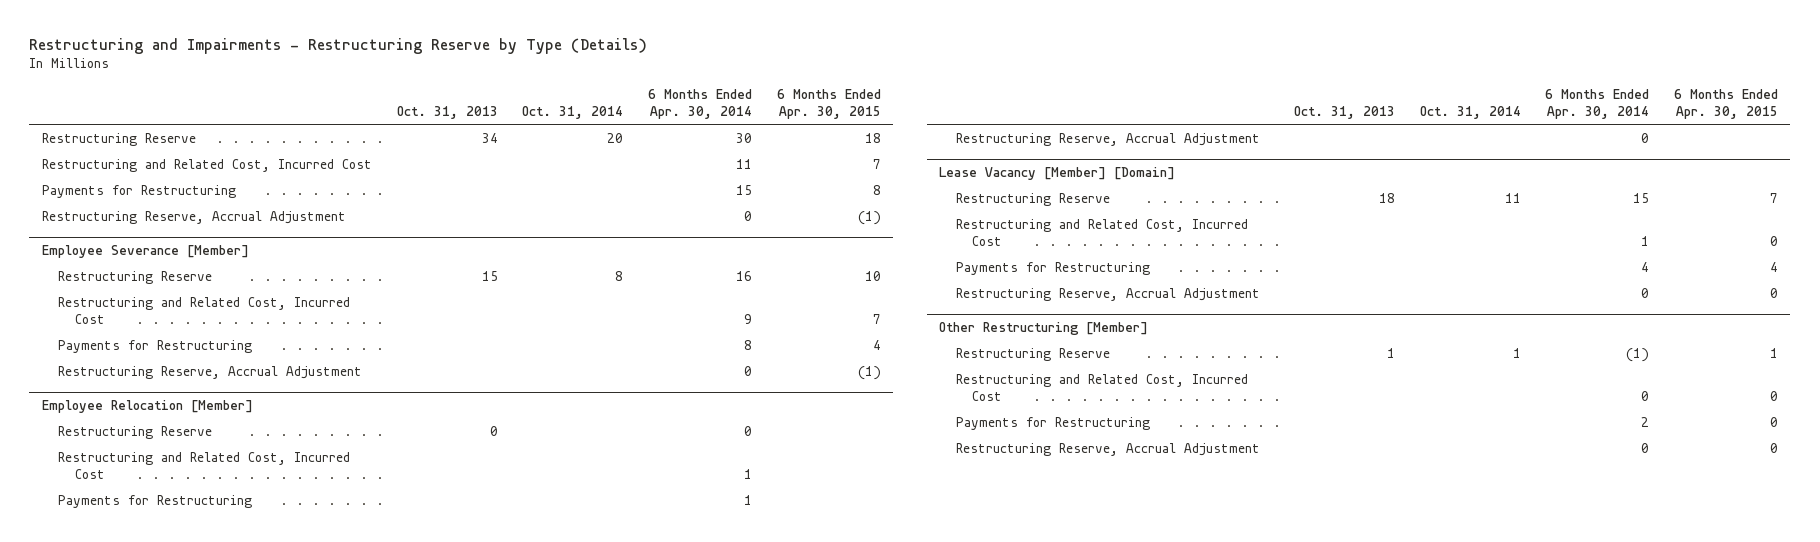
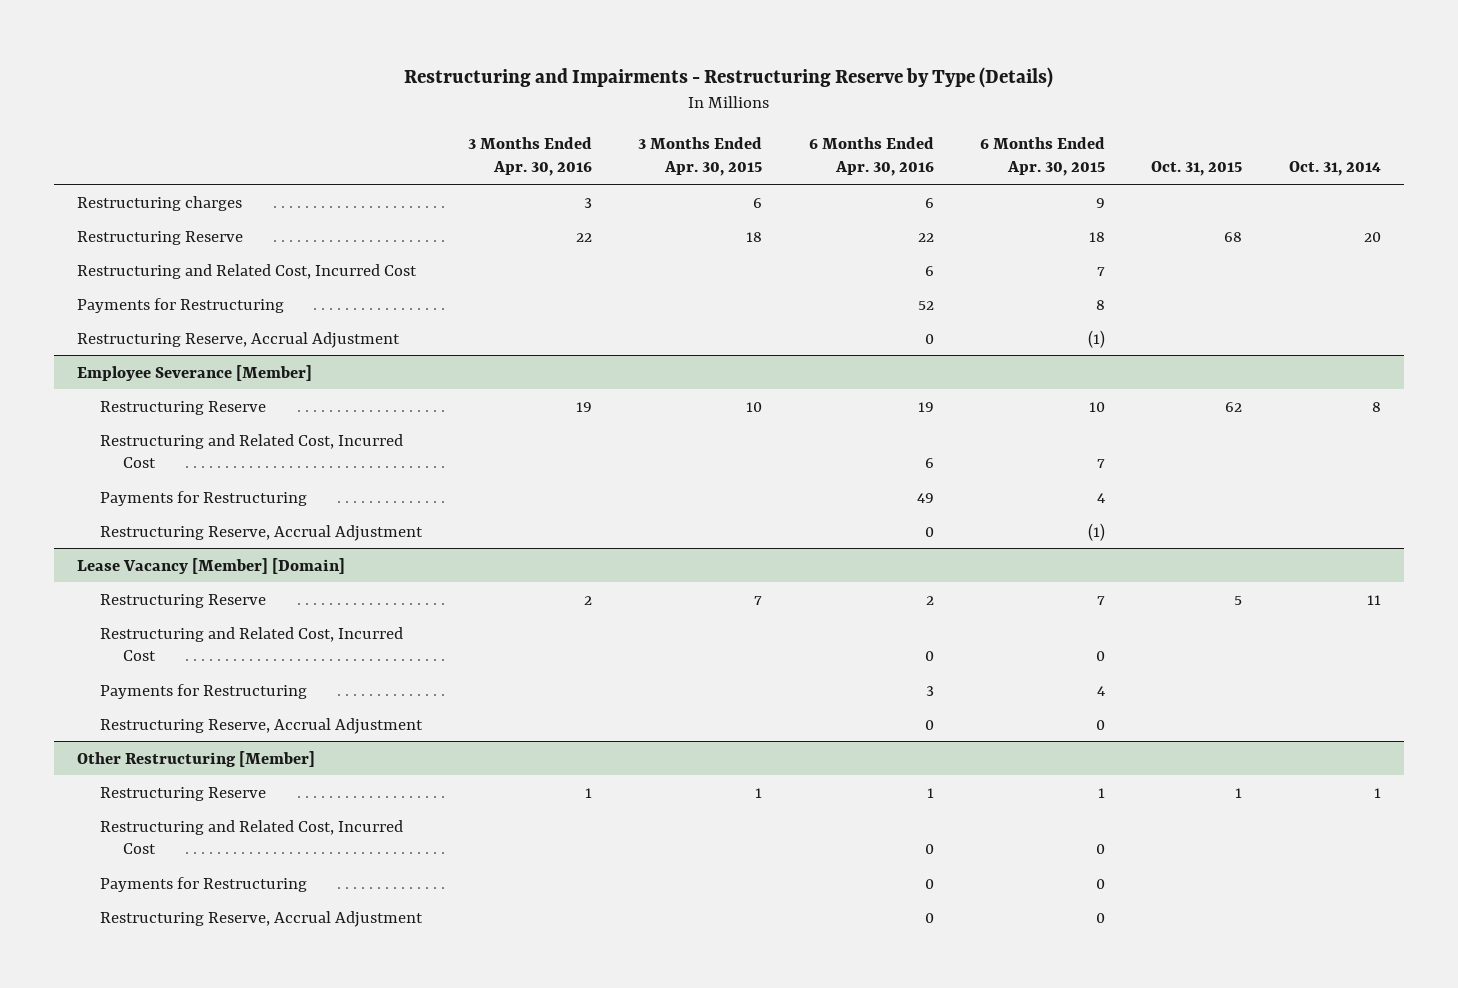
- | Oct. 31, 2013 | Oct. 31, 2014 | 6 Months Ended Apr. 30, 2014 | 6 Months Ended Apr. 30, 2015
+ | 3 Months Ended Apr. 30, 2016 | 3 Months Ended Apr. 30, 2015 | 6 Months Ended Apr. 30, 2016 | 6 Months Ended Apr. 30, 2015 | Oct. 31, 2015 | Oct. 31, 2014
+ Restructuring charges | 3 | 6 | 6 | 9 | |
- Employee Relocation [Member]
- Restructuring Reserve | 0 | | 0 |
- Restructuring and Related Cost, Incurred Cost | | | 1 |
- Payments for Restructuring | | | 1 |
- Restructuring Reserve, Accrual Adjustment | | | 0 |

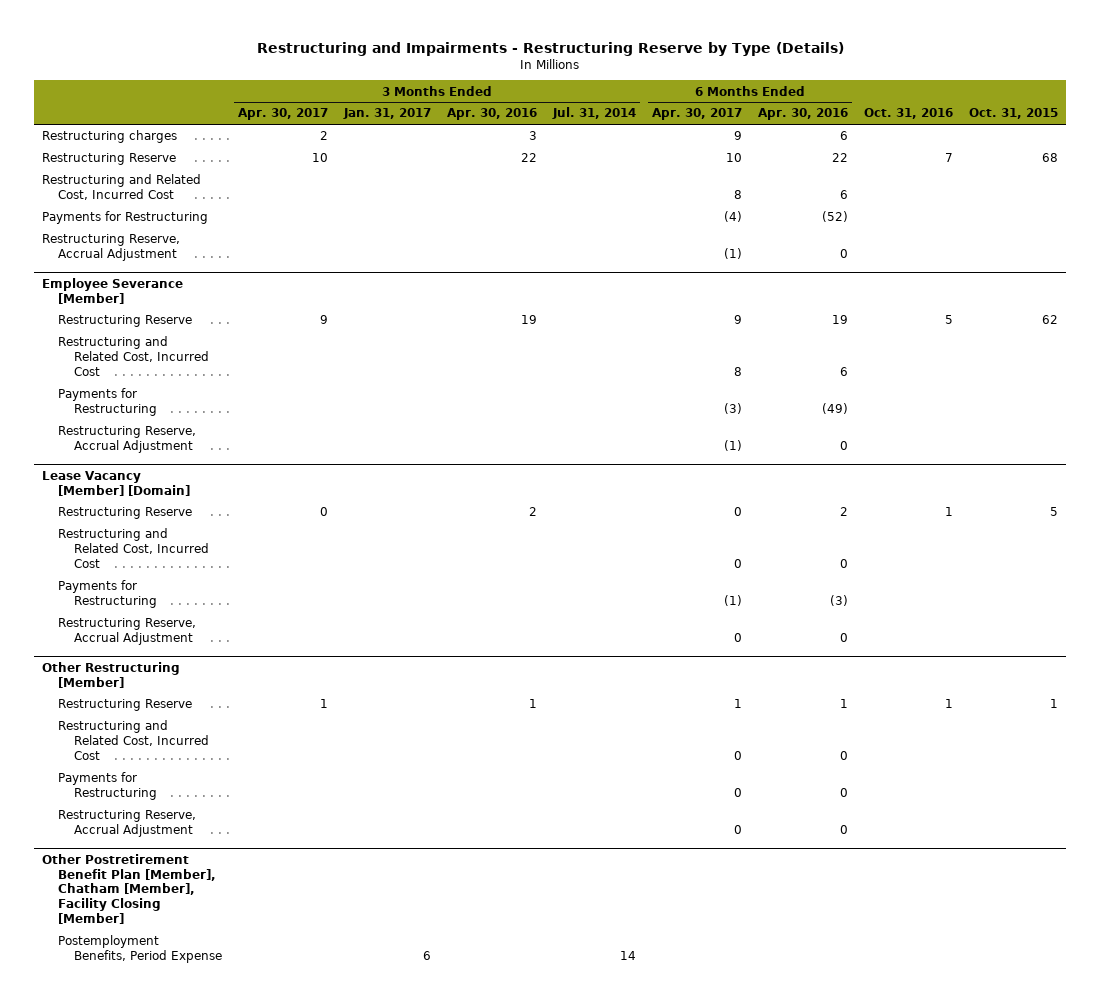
- | 3 Months Ended Apr. 30, 2016 | 3 Months Ended Apr. 30, 2015 | 6 Months Ended Apr. 30, 2016 | 6 Months Ended Apr. 30, 2015 | Oct. 31, 2015 | Oct. 31, 2014
+ | 3 Months Ended Apr. 30, 2017 | 3 Months Ended Jan. 31, 2017 | 3 Months Ended Apr. 30, 2016 | 3 Months Ended Jul. 31, 2014 | 6 Months Ended Apr. 30, 2017 | 6 Months Ended Apr. 30, 2016 | Oct. 31, 2016 | Oct. 31, 2015
- Payments for Restructuring | | | 52 | 8 | |
+ Payments for Restructuring | | | | | (4) | (52) | |
@ Employee Severance [Member]
- Payments for Restructuring | | | 49 | 4 | |
+ Payments for Restructuring | | | | | (3) | (49) | |
@ Lease Vacancy [Member] [Domain]
- Payments for Restructuring | | | 3 | 4 | |
+ Payments for Restructuring | | | | | (1) | (3) | |
+ Other Postretirement Benefit Plan [Member], Chatham [Member], Facility Closing [Member]
+ Postemployment Benefits, Period Expense | | 6 | | 14 | | | |

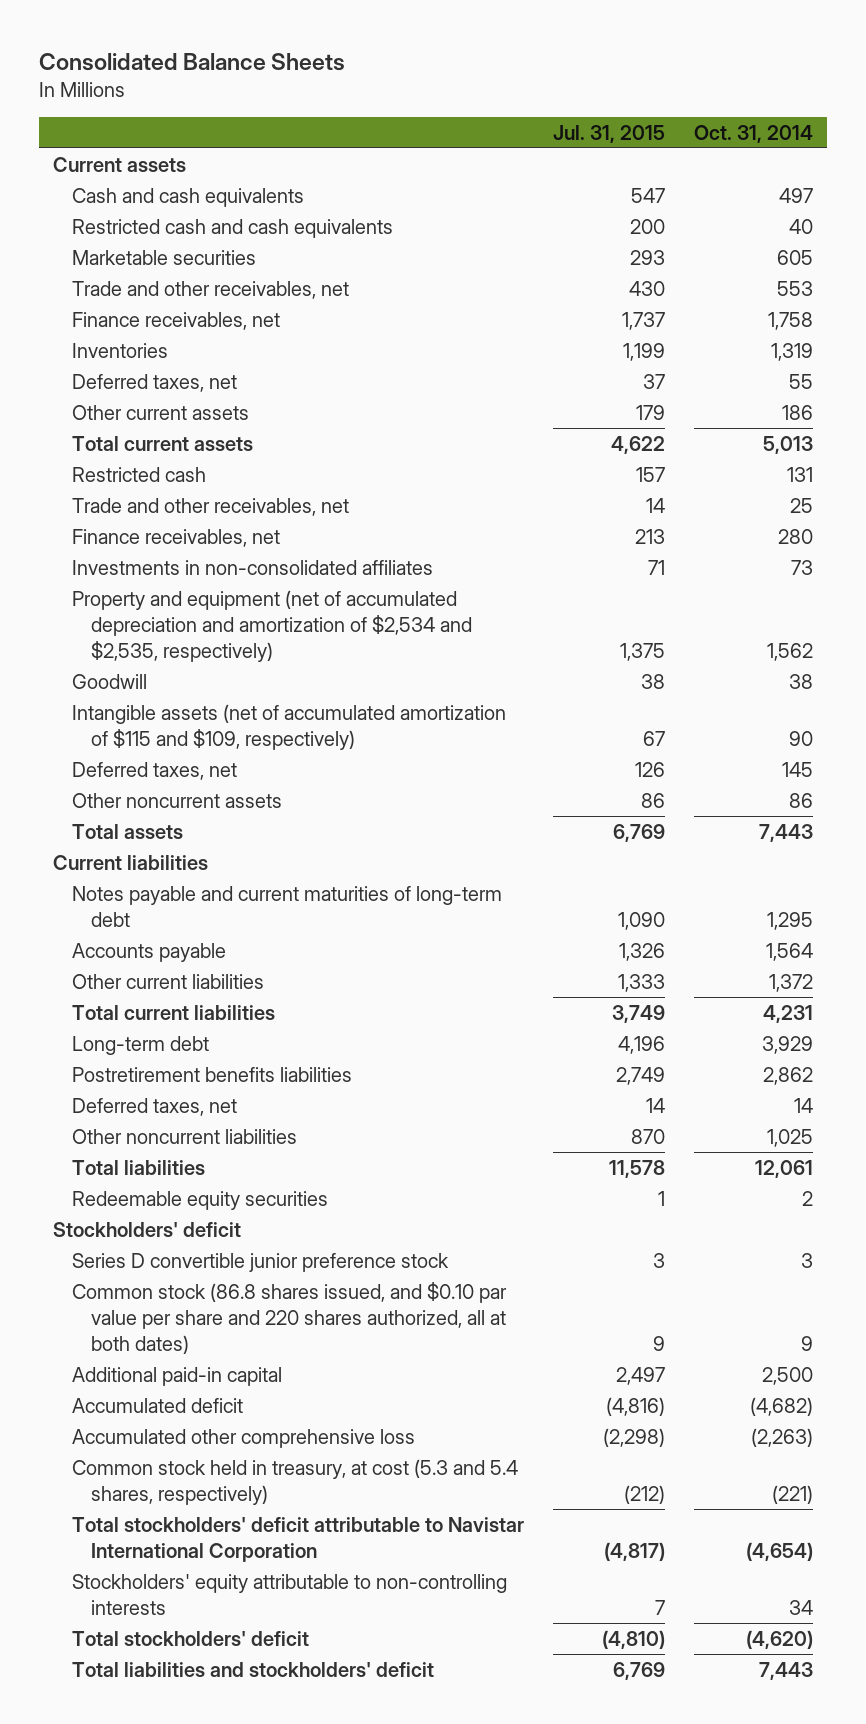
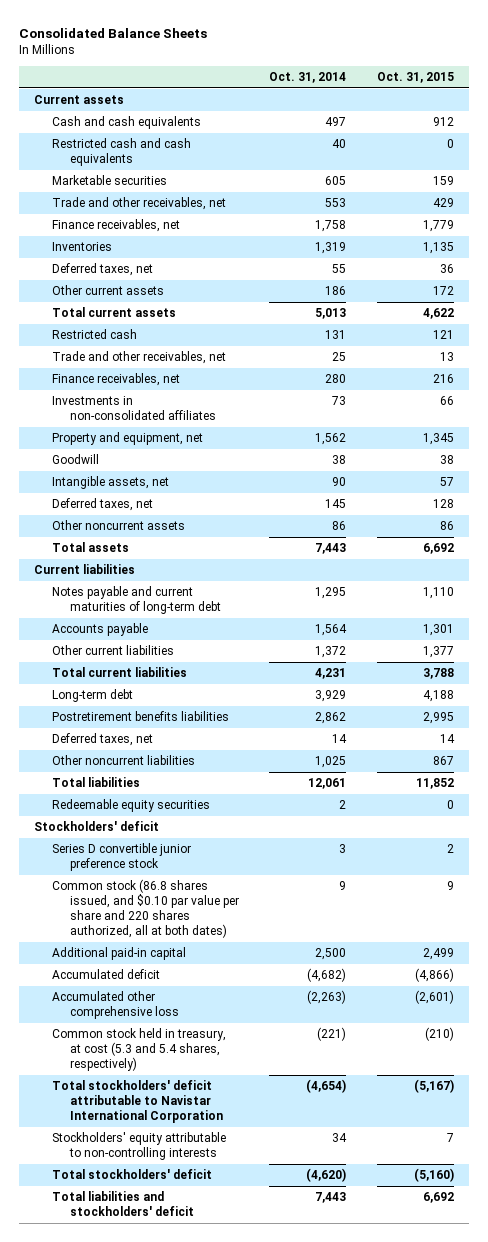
- | Jul. 31, 2015 | Oct. 31, 2014
+ | Oct. 31, 2014 | Oct. 31, 2015
- Property and equipment (net of accumulated depreciation and amortization of $2,534 and $2,535, respectively) | 1,375 | 1,562
+ Property and equipment, net | 1,562 | 1,345
- Intangible assets (net of accumulated amortization of $115 and $109, respectively) | 67 | 90
+ Intangible assets, net | 90 | 57

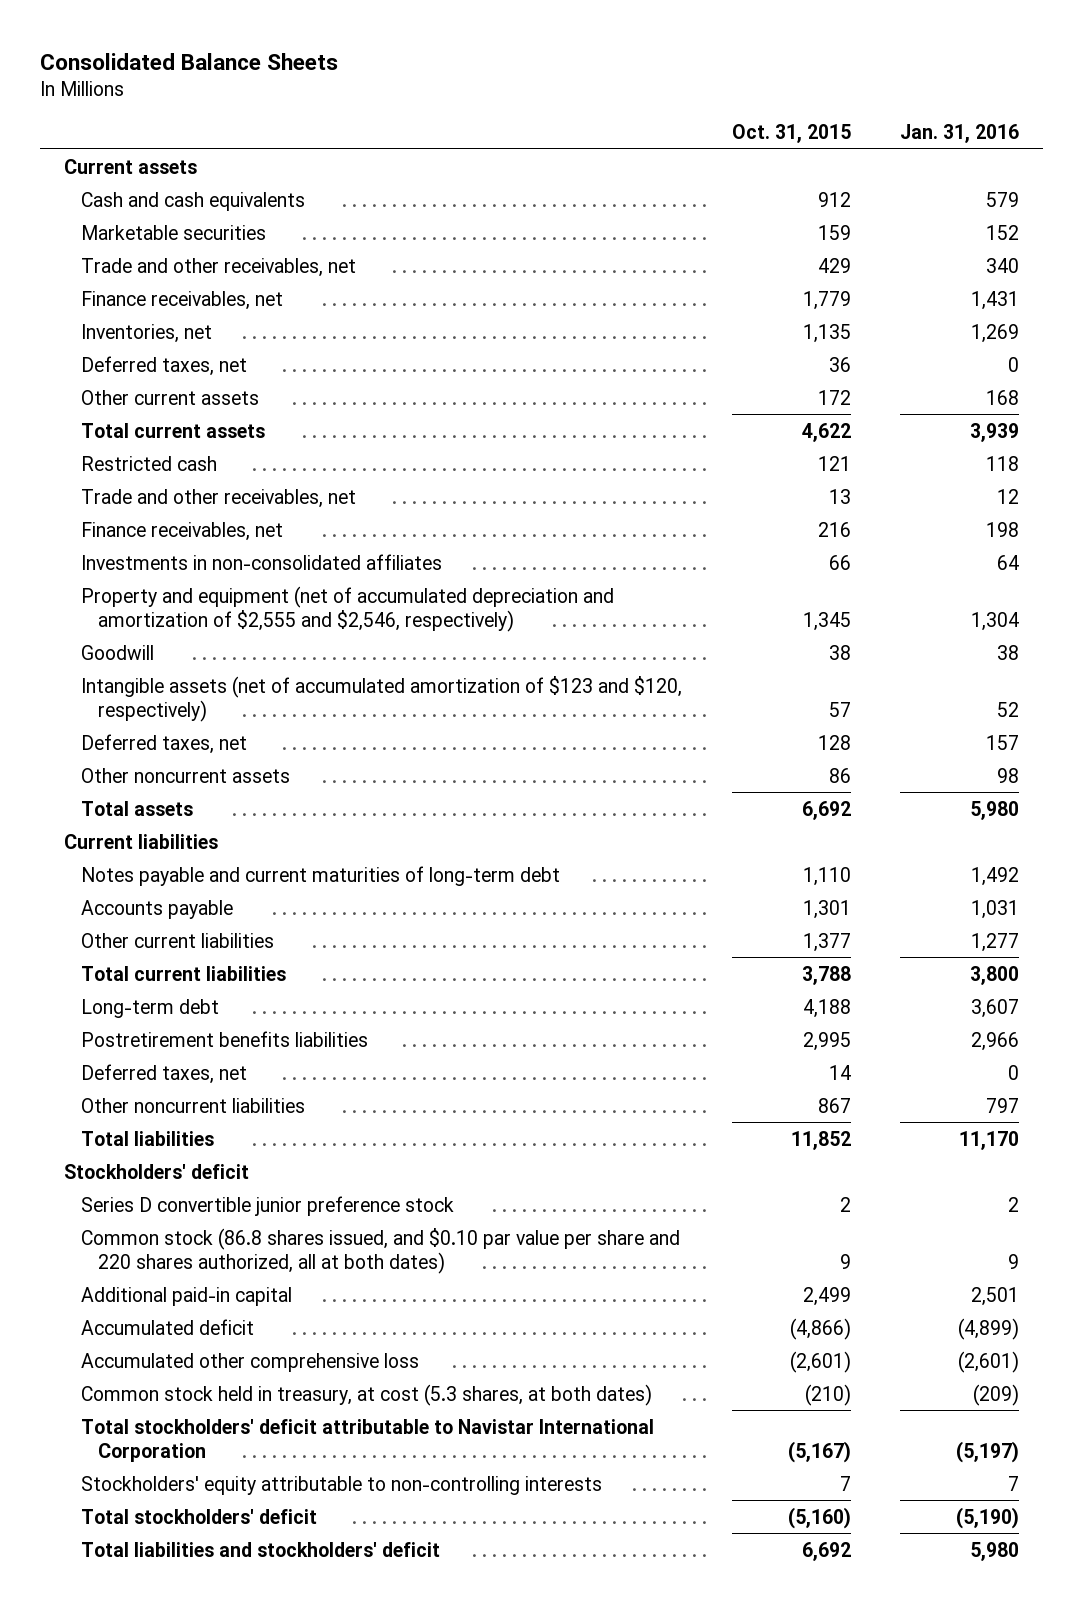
- | Oct. 31, 2014 | Oct. 31, 2015
+ | Oct. 31, 2015 | Jan. 31, 2016
- Restricted cash and cash equivalents | 40 | 0
- Inventories | 1,319 | 1,135
+ Inventories, net | 1,135 | 1,269
- Property and equipment, net | 1,562 | 1,345
+ Property and equipment (net of accumulated depreciation and amortization of $2,555 and $2,546, respectively) | 1,345 | 1,304
- Intangible assets, net | 90 | 57
+ Intangible assets (net of accumulated amortization of $123 and $120, respectively) | 57 | 52
- Redeemable equity securities | 2 | 0
- Common stock held in treasury, at cost (5.3 and 5.4 shares, respectively) | (221) | (210)
+ Common stock held in treasury, at cost (5.3 shares, at both dates) | (210) | (209)

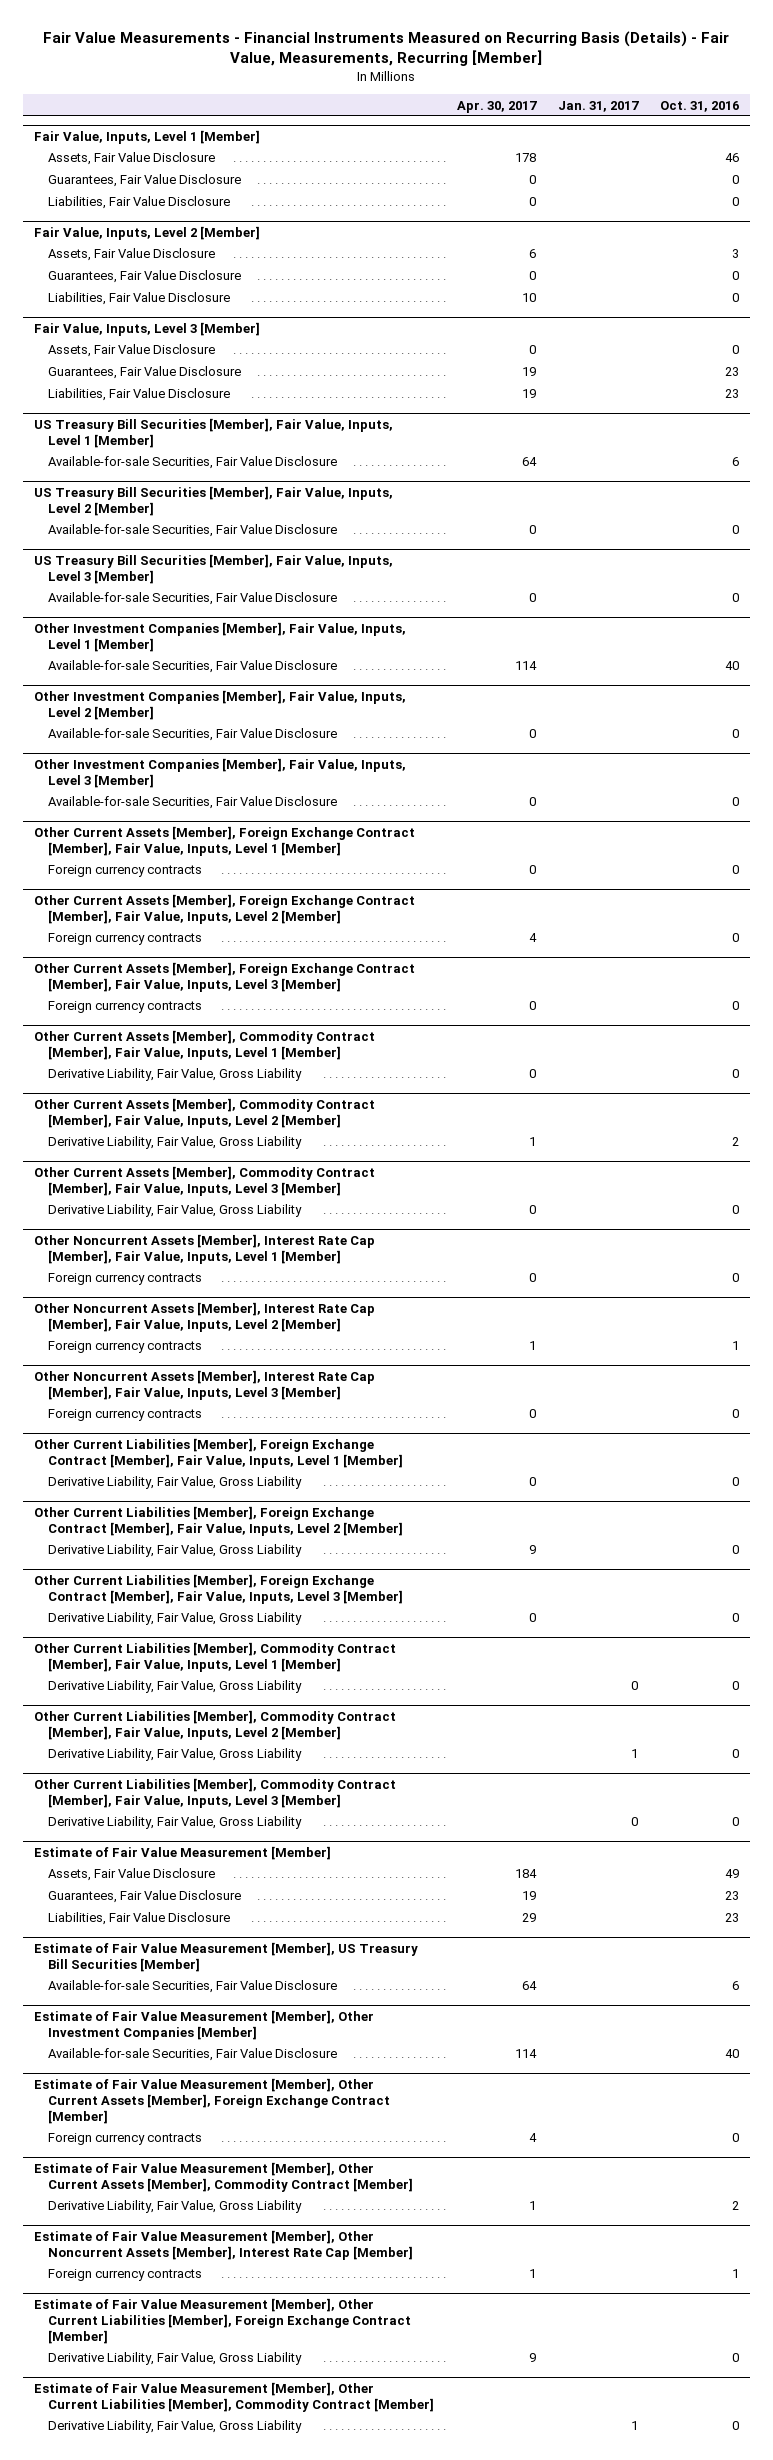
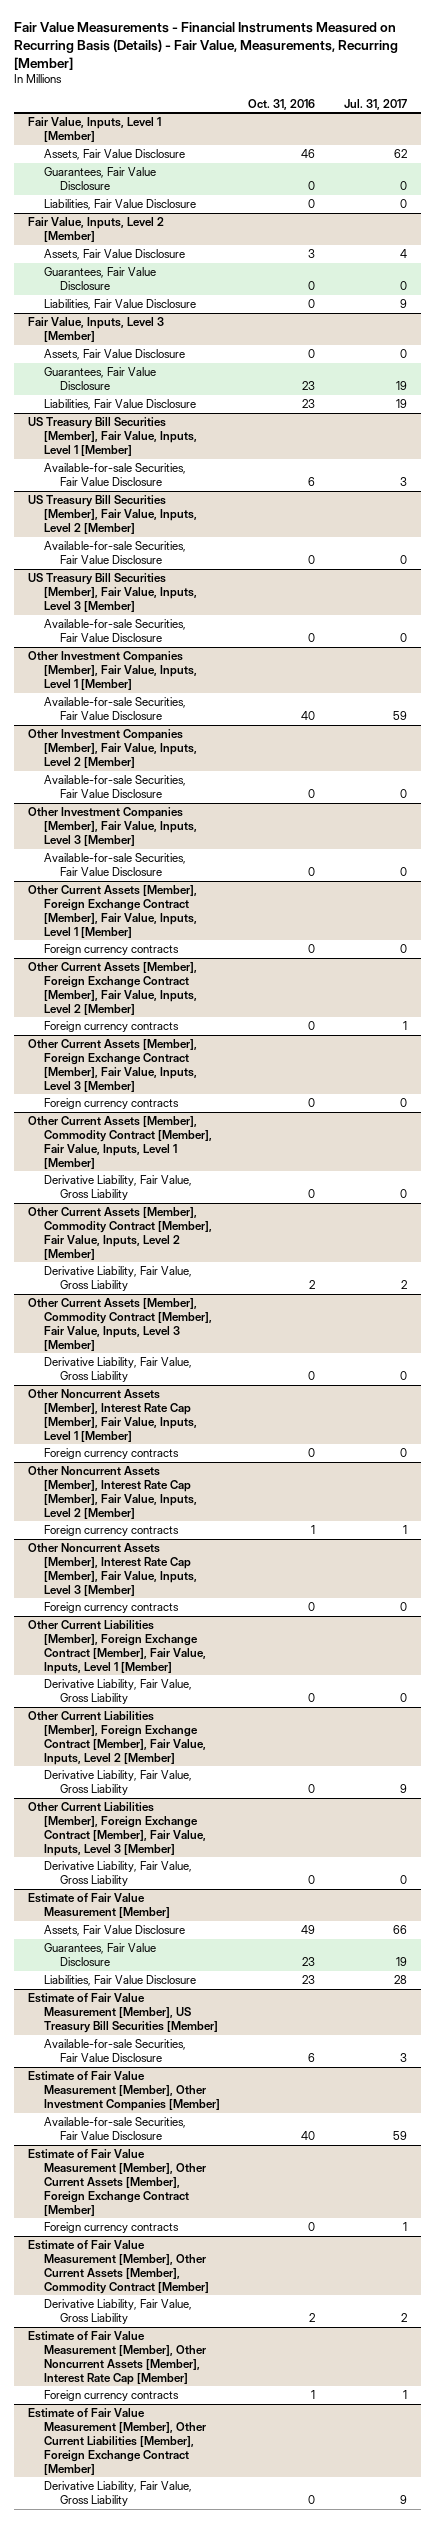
- | Apr. 30, 2017 | Jan. 31, 2017 | Oct. 31, 2016
+ | Oct. 31, 2016 | Jul. 31, 2017
- Other Current Liabilities [Member], Commodity Contract [Member], Fair Value, Inputs, Level 1 [Member]
- Derivative Liability, Fair Value, Gross Liability | | 0 | 0
- Other Current Liabilities [Member], Commodity Contract [Member], Fair Value, Inputs, Level 2 [Member]
- Derivative Liability, Fair Value, Gross Liability | | 1 | 0
- Other Current Liabilities [Member], Commodity Contract [Member], Fair Value, Inputs, Level 3 [Member]
- Derivative Liability, Fair Value, Gross Liability | | 0 | 0
- Estimate of Fair Value Measurement [Member], Other Current Liabilities [Member], Commodity Contract [Member]
- Derivative Liability, Fair Value, Gross Liability | | 1 | 0

